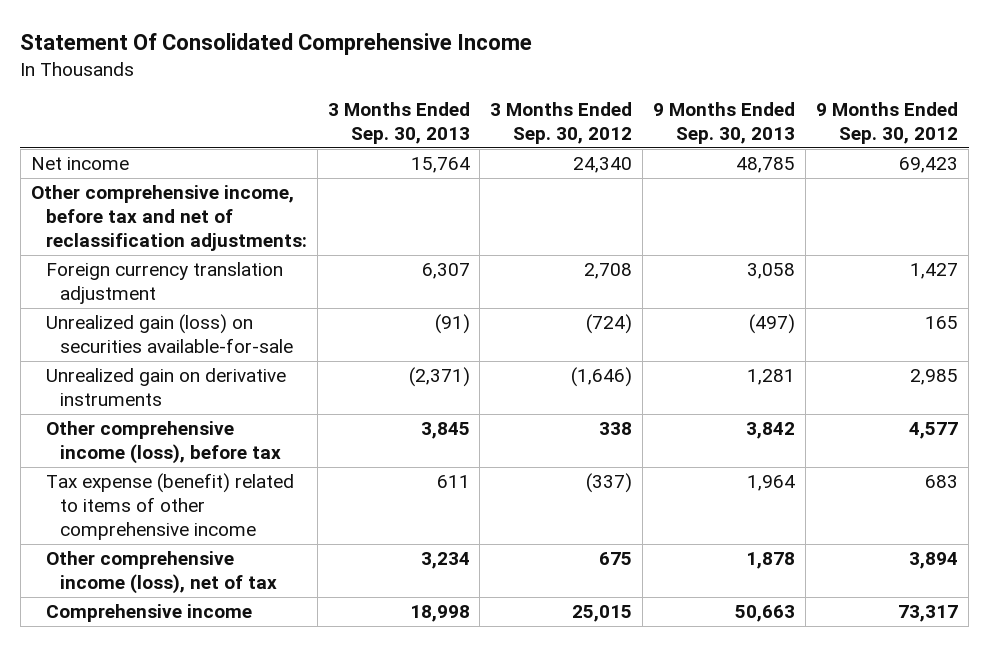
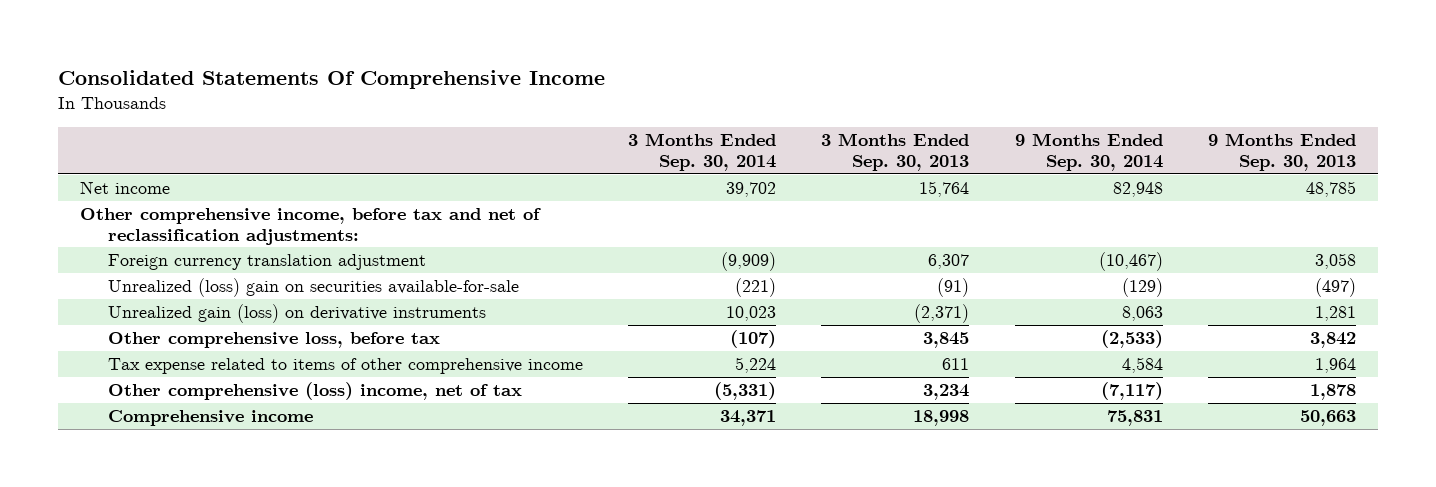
- Statement Of Consolidated Comprehensive Income
+ Consolidated Statements Of Comprehensive Income
- | 3 Months Ended Sep. 30, 2013 | 3 Months Ended Sep. 30, 2012 | 9 Months Ended Sep. 30, 2013 | 9 Months Ended Sep. 30, 2012
+ | 3 Months Ended Sep. 30, 2014 | 3 Months Ended Sep. 30, 2013 | 9 Months Ended Sep. 30, 2014 | 9 Months Ended Sep. 30, 2013
- Unrealized gain (loss) on securities available-for-sale | (91) | (724) | (497) | 165
- Unrealized gain on derivative instruments | (2,371) | (1,646) | 1,281 | 2,985
- Other comprehensive income (loss), before tax | 3,845 | 338 | 3,842 | 4,577
- Tax expense (benefit) related to items of other comprehensive income | 611 | (337) | 1,964 | 683
- Other comprehensive income (loss), net of tax | 3,234 | 675 | 1,878 | 3,894
+ Unrealized (loss) gain on securities available-for-sale | (221) | (91) | (129) | (497)
+ Unrealized gain (loss) on derivative instruments | 10,023 | (2,371) | 8,063 | 1,281
+ Other comprehensive loss, before tax | (107) | 3,845 | (2,533) | 3,842
+ Tax expense related to items of other comprehensive income | 5,224 | 611 | 4,584 | 1,964
+ Other comprehensive (loss) income, net of tax | (5,331) | 3,234 | (7,117) | 1,878

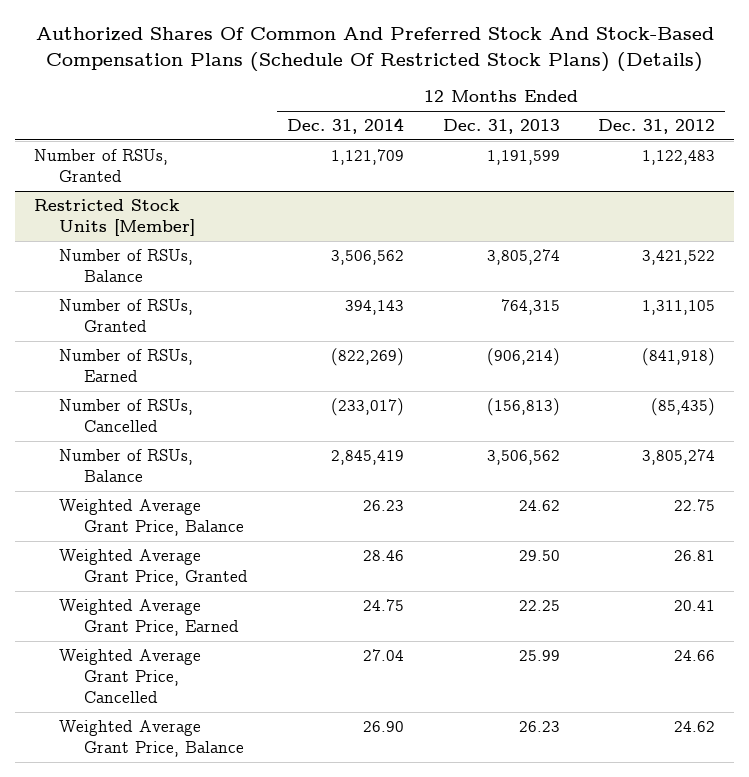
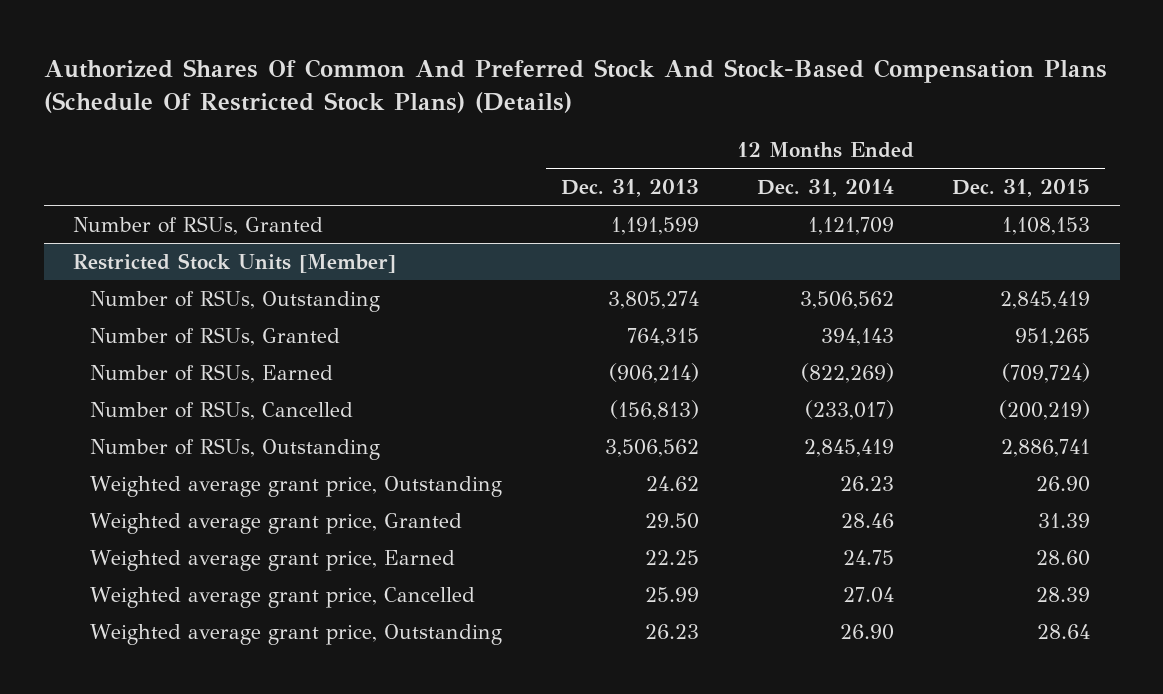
- | 12 Months Ended Dec. 31, 2014 | 12 Months Ended Dec. 31, 2013 | 12 Months Ended Dec. 31, 2012
+ | 12 Months Ended Dec. 31, 2013 | 12 Months Ended Dec. 31, 2014 | 12 Months Ended Dec. 31, 2015
@ Restricted Stock Units [Member]
- Number of RSUs, Balance | 3,506,562 | 3,805,274 | 3,421,522
+ Number of RSUs, Outstanding | 3,805,274 | 3,506,562 | 2,845,419
- Number of RSUs, Balance | 2,845,419 | 3,506,562 | 3,805,274
- Weighted Average Grant Price, Balance | 26.23 | 24.62 | 22.75
- Weighted Average Grant Price, Granted | 28.46 | 29.50 | 26.81
- Weighted Average Grant Price, Earned | 24.75 | 22.25 | 20.41
- Weighted Average Grant Price, Cancelled | 27.04 | 25.99 | 24.66
- Weighted Average Grant Price, Balance | 26.90 | 26.23 | 24.62
+ Number of RSUs, Outstanding | 3,506,562 | 2,845,419 | 2,886,741
+ Weighted average grant price, Outstanding | 24.62 | 26.23 | 26.90
+ Weighted average grant price, Granted | 29.50 | 28.46 | 31.39
+ Weighted average grant price, Earned | 22.25 | 24.75 | 28.60
+ Weighted average grant price, Cancelled | 25.99 | 27.04 | 28.39
+ Weighted average grant price, Outstanding | 26.23 | 26.90 | 28.64

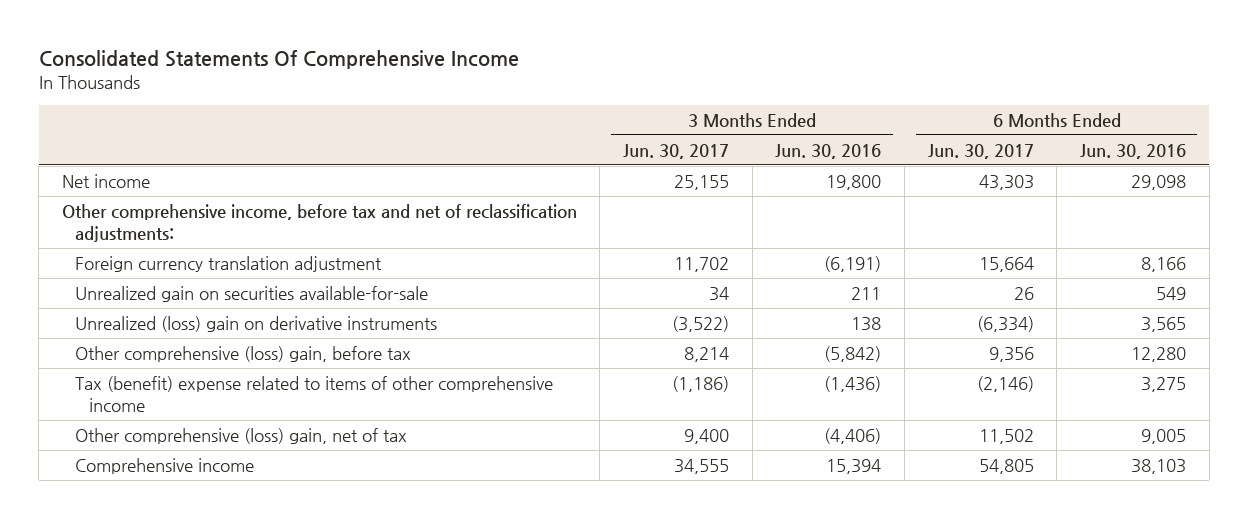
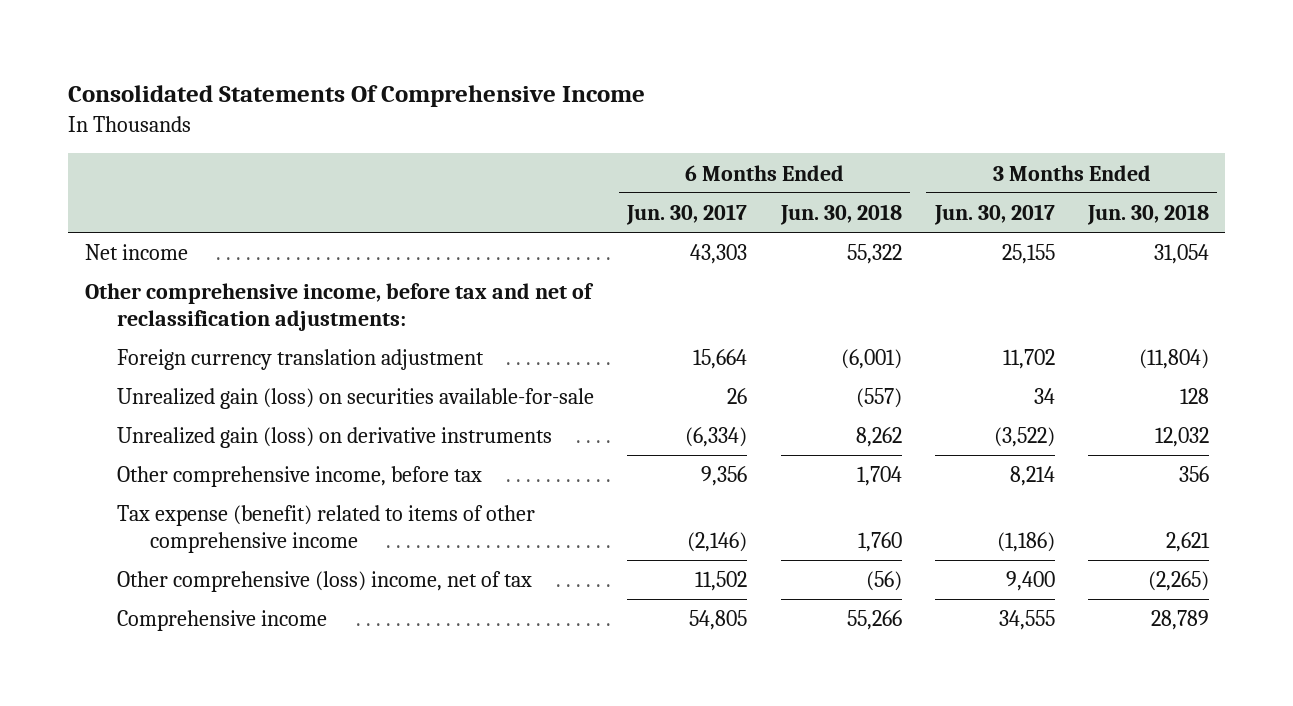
- | 3 Months Ended Jun. 30, 2017 | 3 Months Ended Jun. 30, 2016 | 6 Months Ended Jun. 30, 2017 | 6 Months Ended Jun. 30, 2016
+ | 6 Months Ended Jun. 30, 2017 | 6 Months Ended Jun. 30, 2018 | 3 Months Ended Jun. 30, 2017 | 3 Months Ended Jun. 30, 2018
- Unrealized gain on securities available-for-sale | 34 | 211 | 26 | 549
- Unrealized (loss) gain on derivative instruments | (3,522) | 138 | (6,334) | 3,565
- Other comprehensive (loss) gain, before tax | 8,214 | (5,842) | 9,356 | 12,280
- Tax (benefit) expense related to items of other comprehensive income | (1,186) | (1,436) | (2,146) | 3,275
- Other comprehensive (loss) gain, net of tax | 9,400 | (4,406) | 11,502 | 9,005
+ Unrealized gain (loss) on securities available-for-sale | 26 | (557) | 34 | 128
+ Unrealized gain (loss) on derivative instruments | (6,334) | 8,262 | (3,522) | 12,032
+ Other comprehensive income, before tax | 9,356 | 1,704 | 8,214 | 356
+ Tax expense (benefit) related to items of other comprehensive income | (2,146) | 1,760 | (1,186) | 2,621
+ Other comprehensive (loss) income, net of tax | 11,502 | (56) | 9,400 | (2,265)

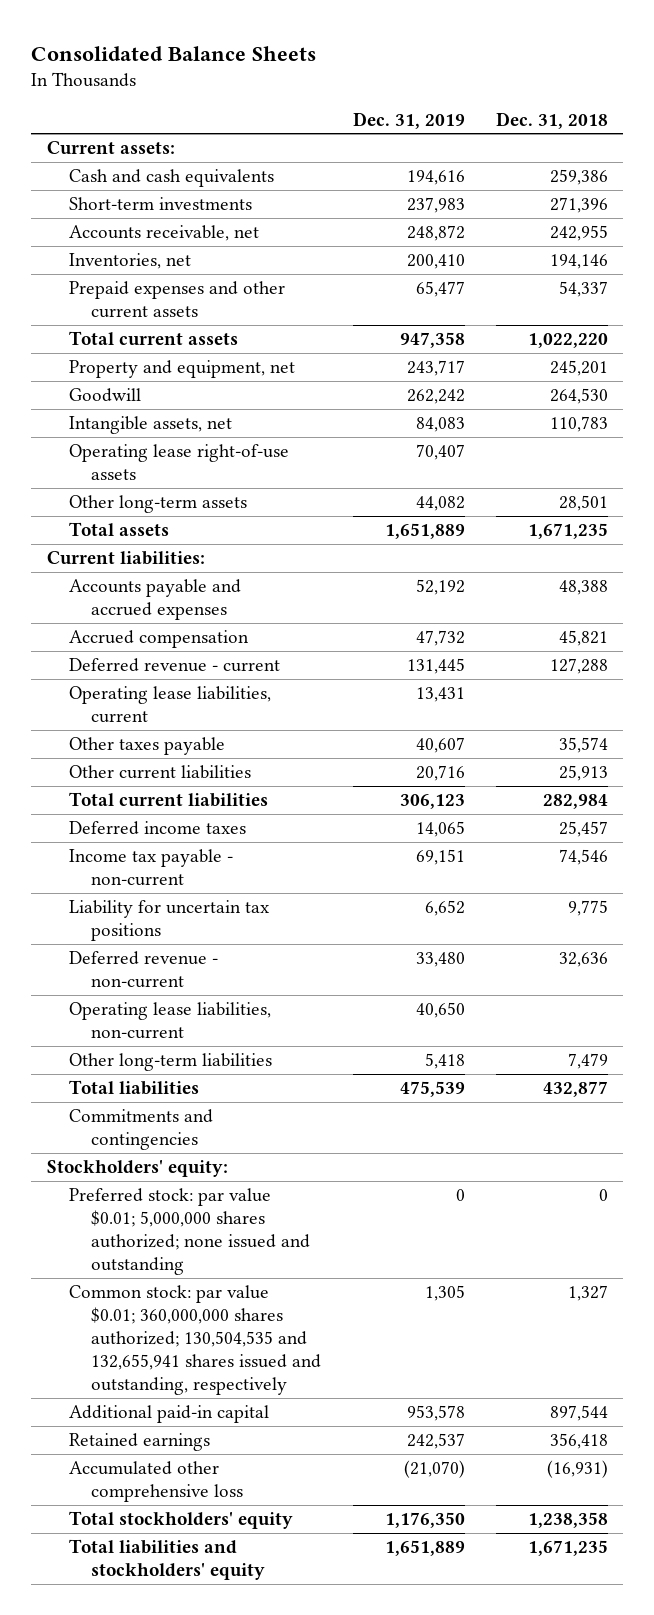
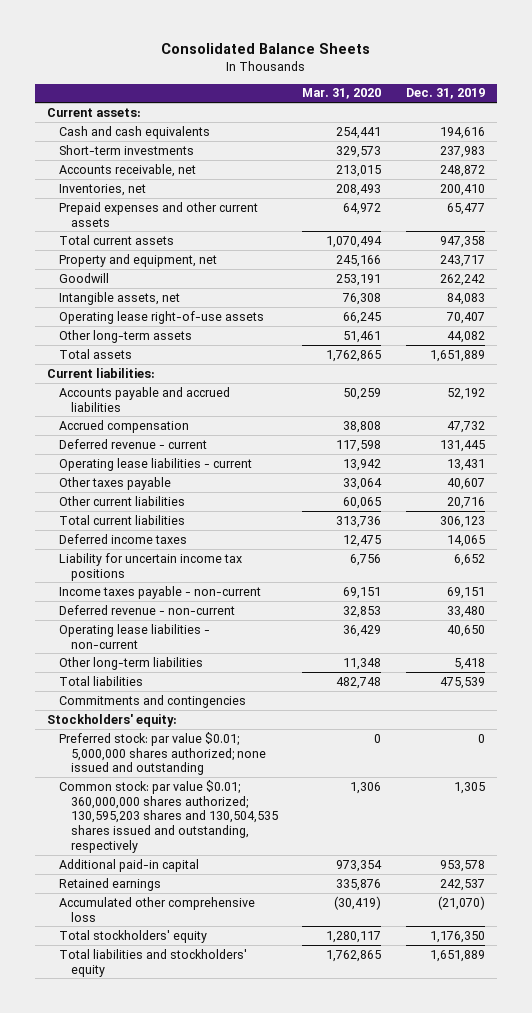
- | Dec. 31, 2019 | Dec. 31, 2018
+ | Mar. 31, 2020 | Dec. 31, 2019
- Accounts payable and accrued expenses | 52,192 | 48,388
+ Accounts payable and accrued liabilities | 50,259 | 52,192
- Operating lease liabilities, current | 13,431 |
+ Operating lease liabilities - current | 13,942 | 13,431
- Income tax payable - non-current | 69,151 | 74,546
- Liability for uncertain tax positions | 6,652 | 9,775
+ Liability for uncertain income tax positions | 6,756 | 6,652
+ Income taxes payable - non-current | 69,151 | 69,151
- Operating lease liabilities, non-current | 40,650 |
+ Operating lease liabilities - non-current | 36,429 | 40,650
- Common stock: par value $0.01; 360,000,000 shares authorized; 130,504,535 and 132,655,941 shares issued and outstanding, respectively | 1,305 | 1,327
+ Common stock: par value $0.01; 360,000,000 shares authorized; 130,595,203 shares and 130,504,535 shares issued and outstanding, respectively | 1,306 | 1,305

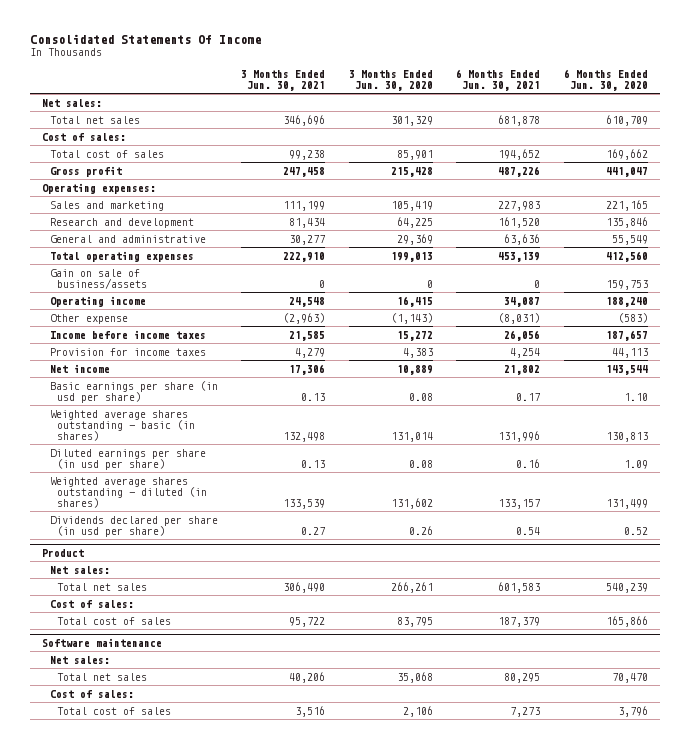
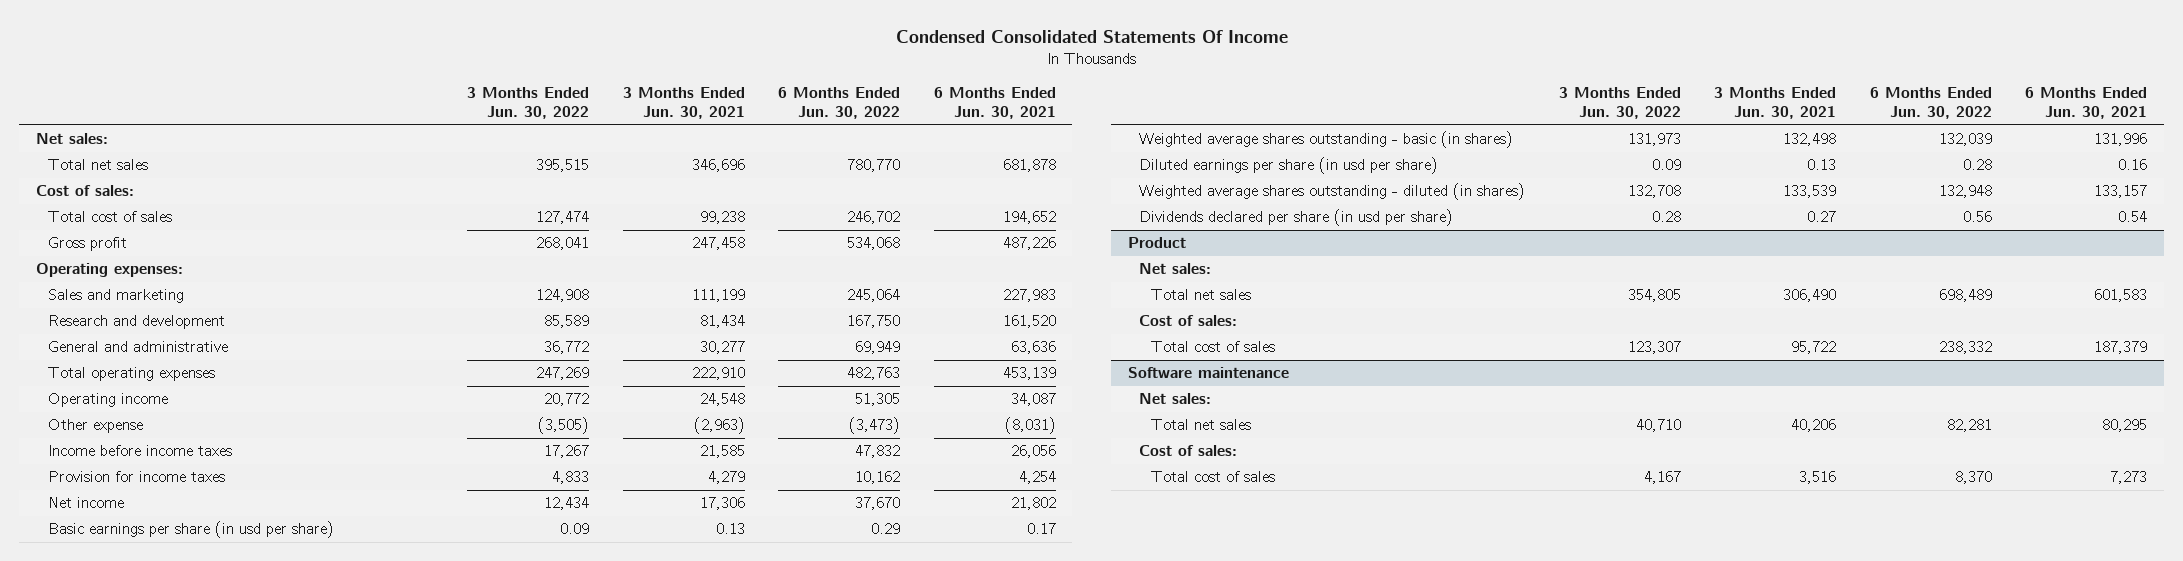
- Consolidated Statements Of Income
+ Condensed Consolidated Statements Of Income
- | 3 Months Ended Jun. 30, 2021 | 3 Months Ended Jun. 30, 2020 | 6 Months Ended Jun. 30, 2021 | 6 Months Ended Jun. 30, 2020
+ | 3 Months Ended Jun. 30, 2022 | 3 Months Ended Jun. 30, 2021 | 6 Months Ended Jun. 30, 2022 | 6 Months Ended Jun. 30, 2021
- Gain on sale of business/assets | 0 | 0 | 0 | 159,753

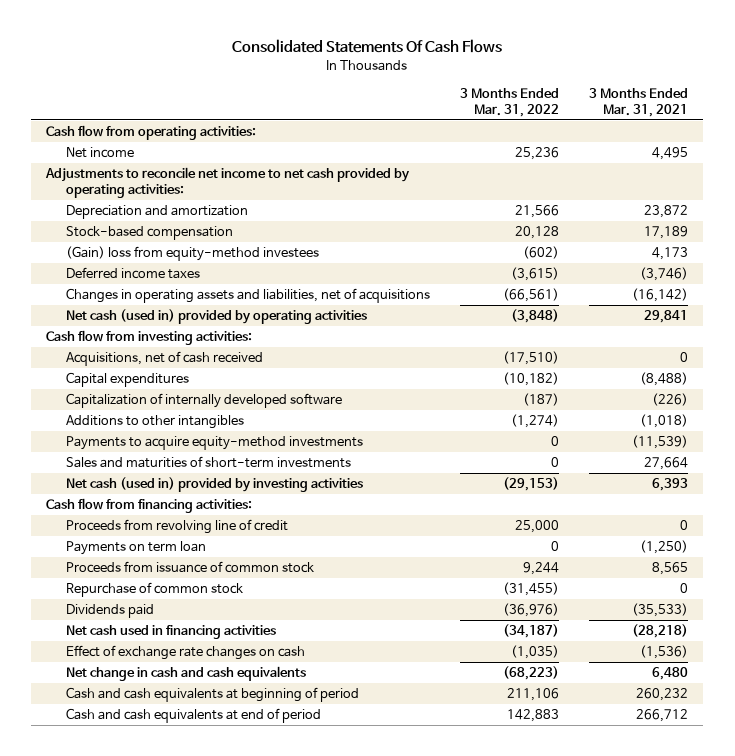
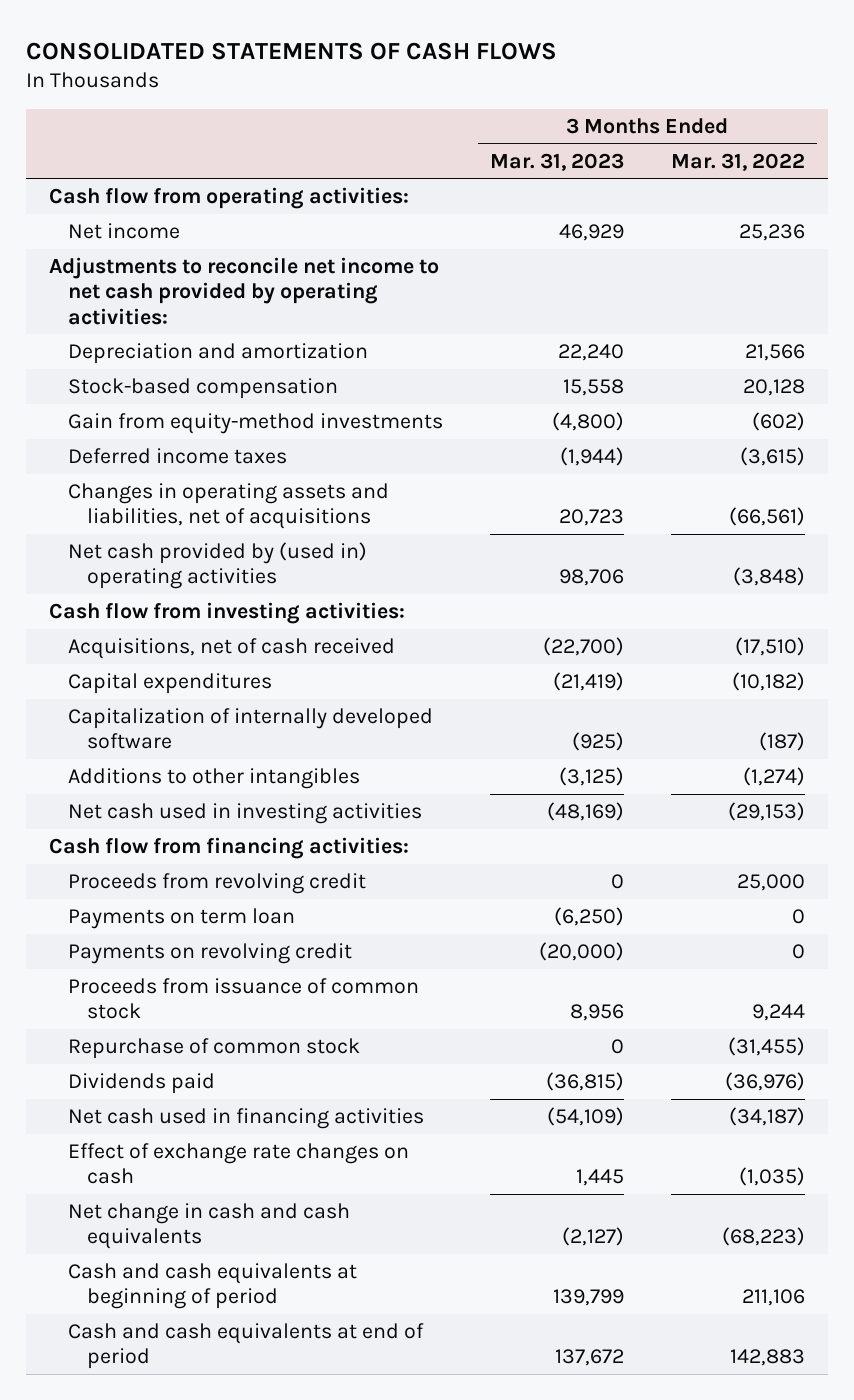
- Consolidated Statements Of Cash Flows
+ CONSOLIDATED STATEMENTS OF CASH FLOWS
- | 3 Months Ended Mar. 31, 2022 | 3 Months Ended Mar. 31, 2021
+ | 3 Months Ended Mar. 31, 2023 | 3 Months Ended Mar. 31, 2022
- (Gain) loss from equity-method investees | (602) | 4,173
+ Gain from equity-method investments | (4,800) | (602)
- Net cash (used in) provided by operating activities | (3,848) | 29,841
+ Net cash provided by (used in) operating activities | 98,706 | (3,848)
- Payments to acquire equity-method investments | 0 | (11,539)
- Sales and maturities of short-term investments | 0 | 27,664
- Net cash (used in) provided by investing activities | (29,153) | 6,393
+ Net cash used in investing activities | (48,169) | (29,153)
- Proceeds from revolving line of credit | 25,000 | 0
+ Proceeds from revolving credit | 0 | 25,000
+ Payments on revolving credit | (20,000) | 0

